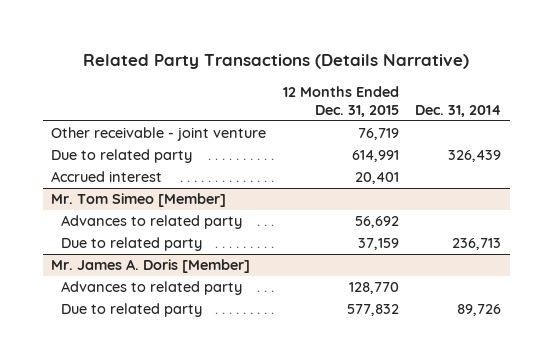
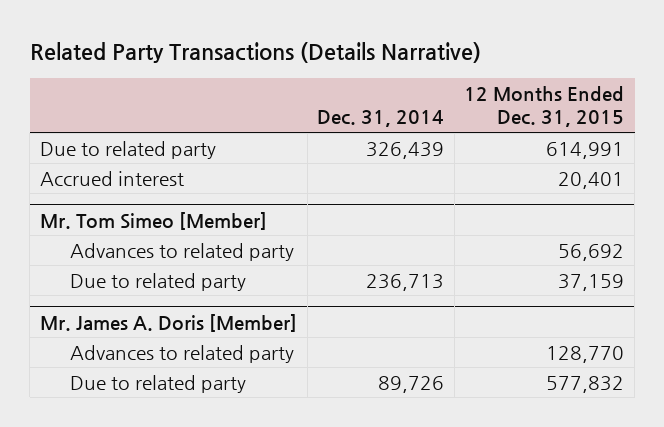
- | 12 Months Ended Dec. 31, 2015 | Dec. 31, 2014
+ | Dec. 31, 2014 | 12 Months Ended Dec. 31, 2015
- Other receivable - joint venture | 76,719 |

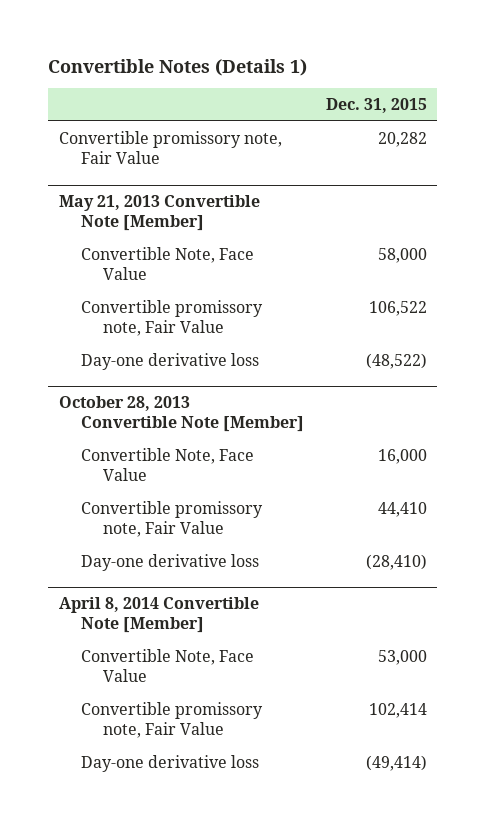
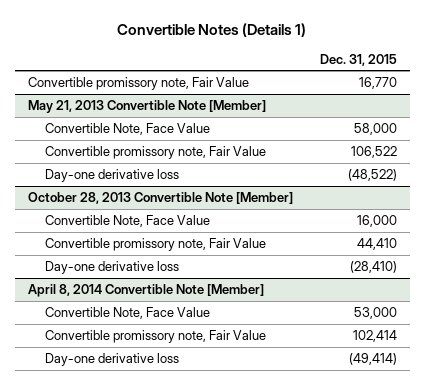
- Convertible promissory note, Fair Value | 20,282
+ Convertible promissory note, Fair Value | 16,770

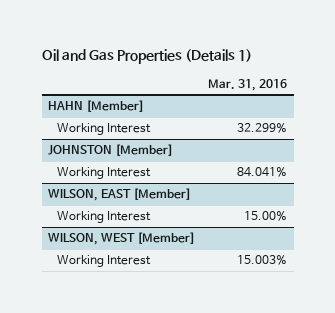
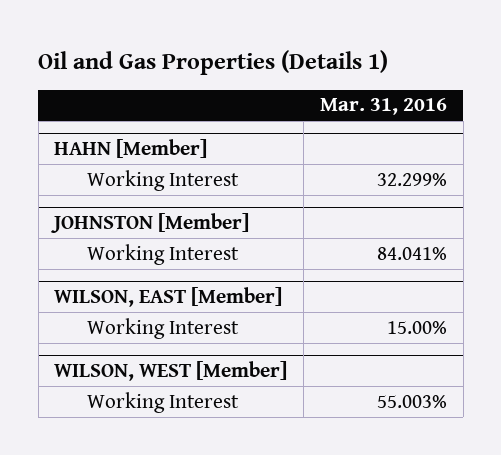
@ WILSON, WEST [Member]
- Working Interest | 15.003%
+ Working Interest | 55.003%

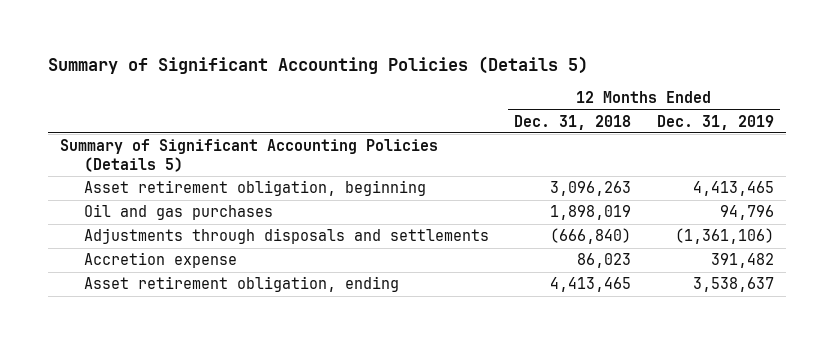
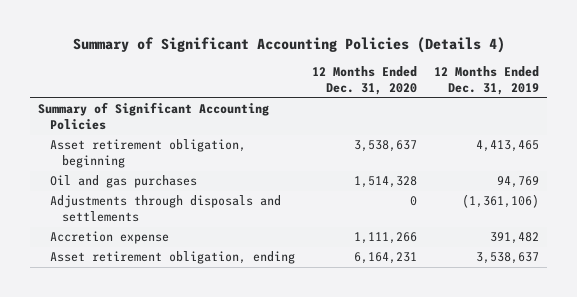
- Summary of Significant Accounting Policies (Details 5)
+ Summary of Significant Accounting Policies (Details 4)
- | 12 Months Ended Dec. 31, 2018 | 12 Months Ended Dec. 31, 2019
+ | 12 Months Ended Dec. 31, 2020 | 12 Months Ended Dec. 31, 2019
- Summary of Significant Accounting Policies (Details 5)
+ Summary of Significant Accounting Policies
- Oil and gas purchases | 1,898,019 | 94,796
+ Oil and gas purchases | 1,514,328 | 94,769

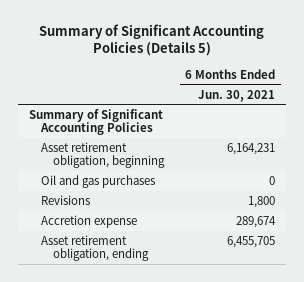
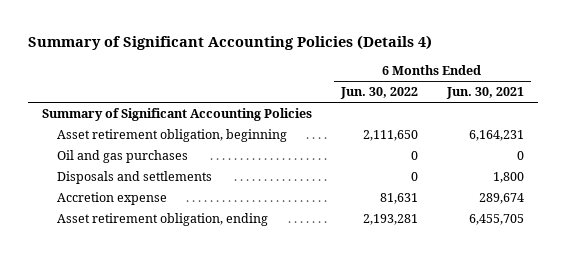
- Summary of Significant Accounting Policies (Details 5)
+ Summary of Significant Accounting Policies (Details 4)
- | 6 Months Ended Jun. 30, 2021
+ | 6 Months Ended Jun. 30, 2022 | 6 Months Ended Jun. 30, 2021
- Revisions | 1,800
+ Disposals and settlements | 0 | 1,800

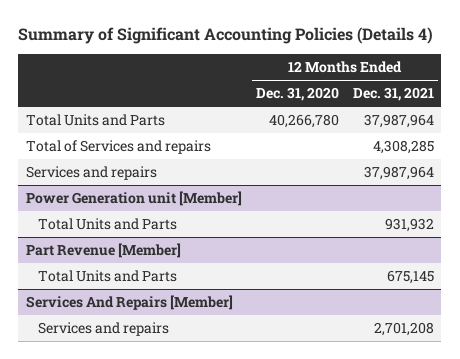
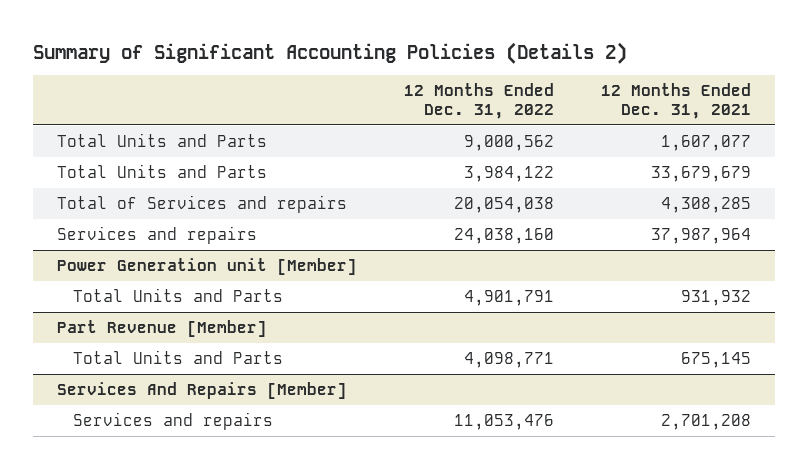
- Summary of Significant Accounting Policies (Details 4)
+ Summary of Significant Accounting Policies (Details 2)
- | 12 Months Ended Dec. 31, 2020 | 12 Months Ended Dec. 31, 2021
+ | 12 Months Ended Dec. 31, 2022 | 12 Months Ended Dec. 31, 2021
- Total Units and Parts | 40,266,780 | 37,987,964
+ Total Units and Parts | 9,000,562 | 1,607,077
+ Total Units and Parts | 3,984,122 | 33,679,679

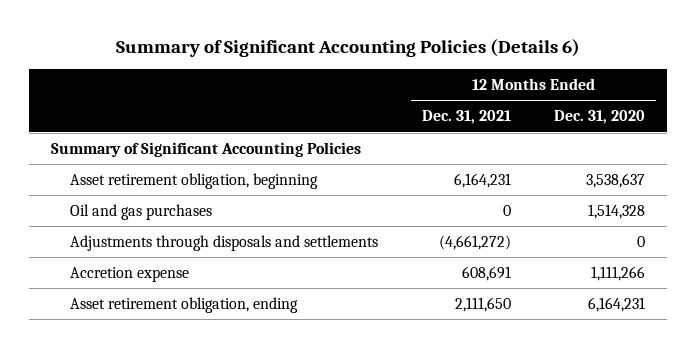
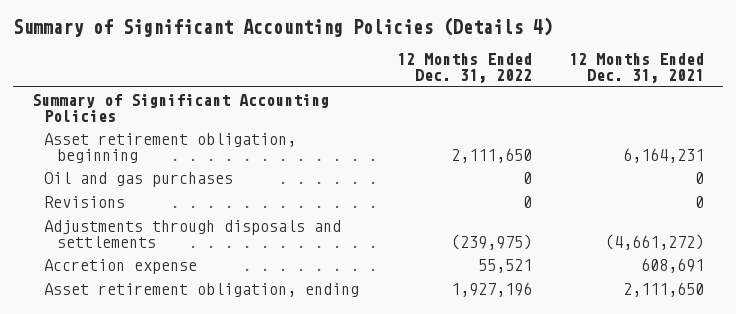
- Summary of Significant Accounting Policies (Details 6)
+ Summary of Significant Accounting Policies (Details 4)
- | 12 Months Ended Dec. 31, 2021 | 12 Months Ended Dec. 31, 2020
+ | 12 Months Ended Dec. 31, 2022 | 12 Months Ended Dec. 31, 2021
+ Revisions | 0 | 0

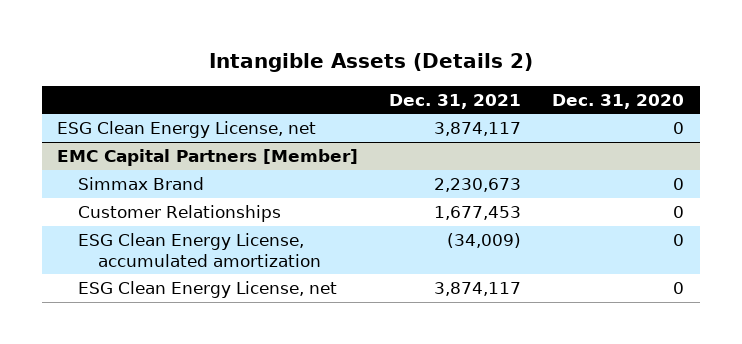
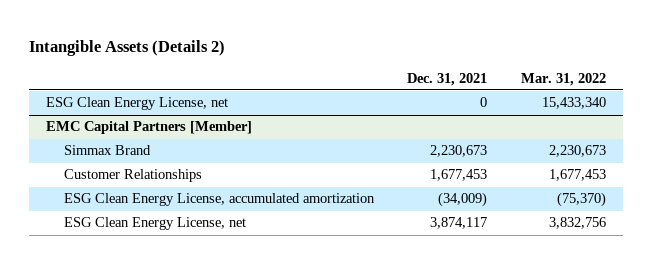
- | Dec. 31, 2021 | Dec. 31, 2020
+ | Dec. 31, 2021 | Mar. 31, 2022
- ESG Clean Energy License, net | 3,874,117 | 0
+ ESG Clean Energy License, net | 0 | 15,433,340

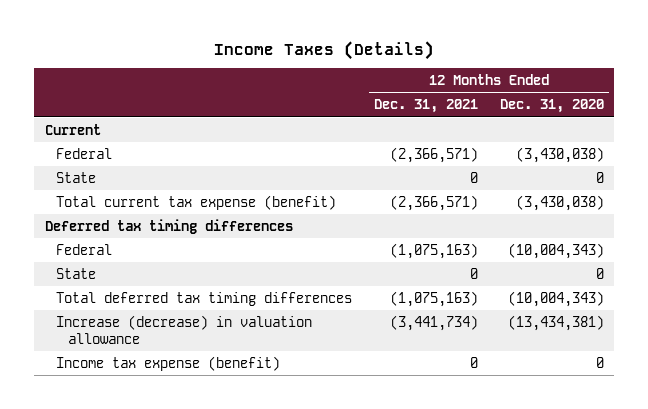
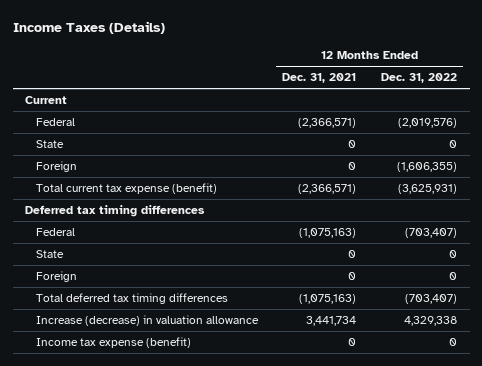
- | 12 Months Ended Dec. 31, 2021 | 12 Months Ended Dec. 31, 2020
+ | 12 Months Ended Dec. 31, 2021 | 12 Months Ended Dec. 31, 2022
+ Foreign | 0 | (1,606,355)
+ Foreign | 0 | 0
- Increase (decrease) in valuation allowance | (3,441,734) | (13,434,381)
+ Increase (decrease) in valuation allowance | 3,441,734 | 4,329,338

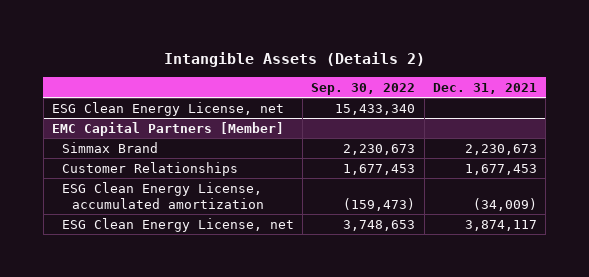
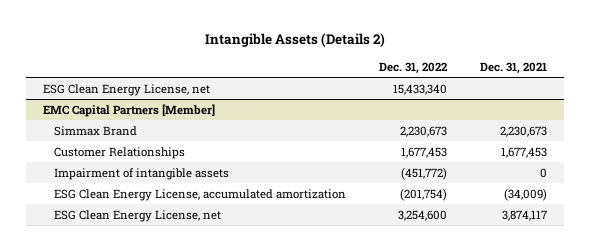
- | Sep. 30, 2022 | Dec. 31, 2021
+ | Dec. 31, 2022 | Dec. 31, 2021
@ EMC Capital Partners [Member]
+ Impairment of intangible assets | (451,772) | 0

